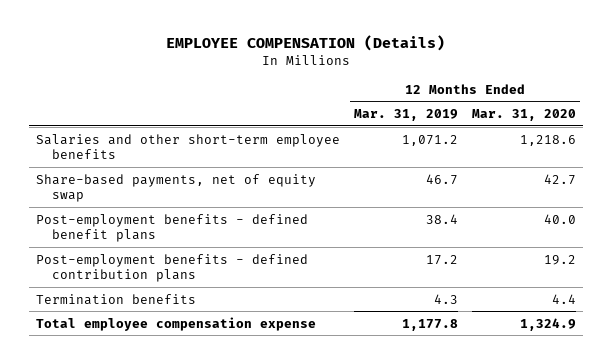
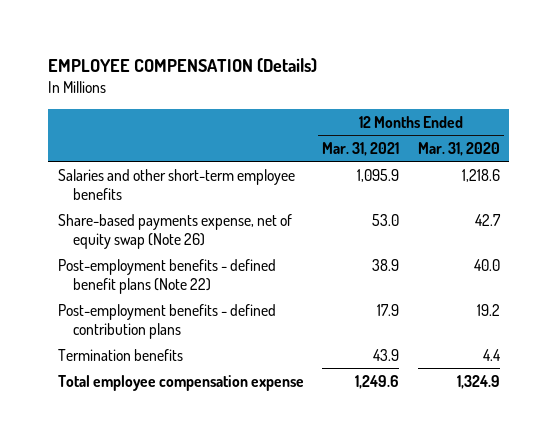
- | 12 Months Ended Mar. 31, 2019 | 12 Months Ended Mar. 31, 2020
+ | 12 Months Ended Mar. 31, 2021 | 12 Months Ended Mar. 31, 2020
- Share-based payments, net of equity swap | 46.7 | 42.7
- Post-employment benefits - defined benefit plans | 38.4 | 40.0
+ Share-based payments expense, net of equity swap (Note 26) | 53.0 | 42.7
+ Post-employment benefits - defined benefit plans (Note 22) | 38.9 | 40.0

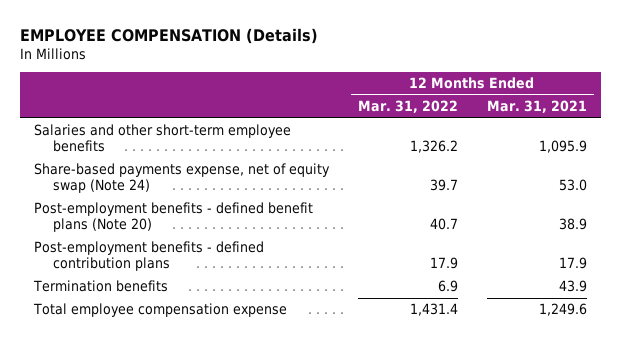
- | 12 Months Ended Mar. 31, 2021 | 12 Months Ended Mar. 31, 2020
+ | 12 Months Ended Mar. 31, 2022 | 12 Months Ended Mar. 31, 2021
- Share-based payments expense, net of equity swap (Note 26) | 53.0 | 42.7
- Post-employment benefits - defined benefit plans (Note 22) | 38.9 | 40.0
+ Share-based payments expense, net of equity swap (Note 24) | 39.7 | 53.0
+ Post-employment benefits - defined benefit plans (Note 20) | 40.7 | 38.9

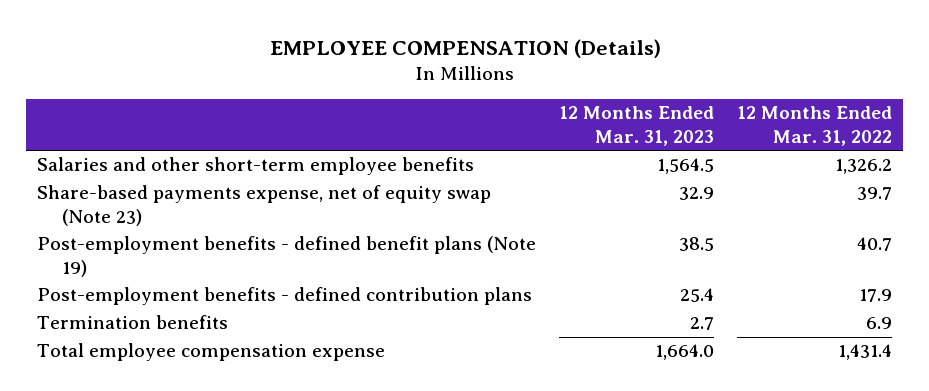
- | 12 Months Ended Mar. 31, 2022 | 12 Months Ended Mar. 31, 2021
+ | 12 Months Ended Mar. 31, 2023 | 12 Months Ended Mar. 31, 2022
- Share-based payments expense, net of equity swap (Note 24) | 39.7 | 53.0
- Post-employment benefits - defined benefit plans (Note 20) | 40.7 | 38.9
+ Share-based payments expense, net of equity swap (Note 23) | 32.9 | 39.7
+ Post-employment benefits - defined benefit plans (Note 19) | 38.5 | 40.7

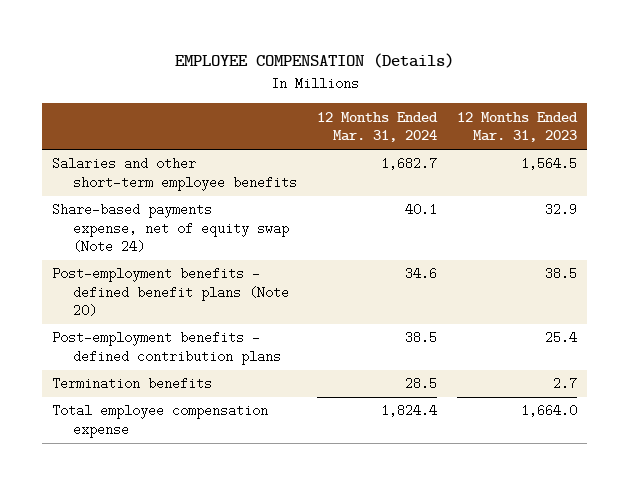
- | 12 Months Ended Mar. 31, 2023 | 12 Months Ended Mar. 31, 2022
+ | 12 Months Ended Mar. 31, 2024 | 12 Months Ended Mar. 31, 2023
- Share-based payments expense, net of equity swap (Note 23) | 32.9 | 39.7
- Post-employment benefits - defined benefit plans (Note 19) | 38.5 | 40.7
+ Share-based payments expense, net of equity swap (Note 24) | 40.1 | 32.9
+ Post-employment benefits - defined benefit plans (Note 20) | 34.6 | 38.5

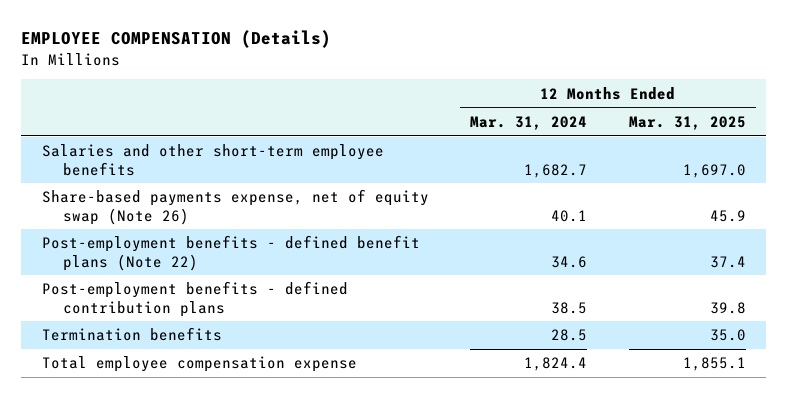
- | 12 Months Ended Mar. 31, 2024 | 12 Months Ended Mar. 31, 2023
+ | 12 Months Ended Mar. 31, 2024 | 12 Months Ended Mar. 31, 2025
- Share-based payments expense, net of equity swap (Note 24) | 40.1 | 32.9
- Post-employment benefits - defined benefit plans (Note 20) | 34.6 | 38.5
+ Share-based payments expense, net of equity swap (Note 26) | 40.1 | 45.9
+ Post-employment benefits - defined benefit plans (Note 22) | 34.6 | 37.4

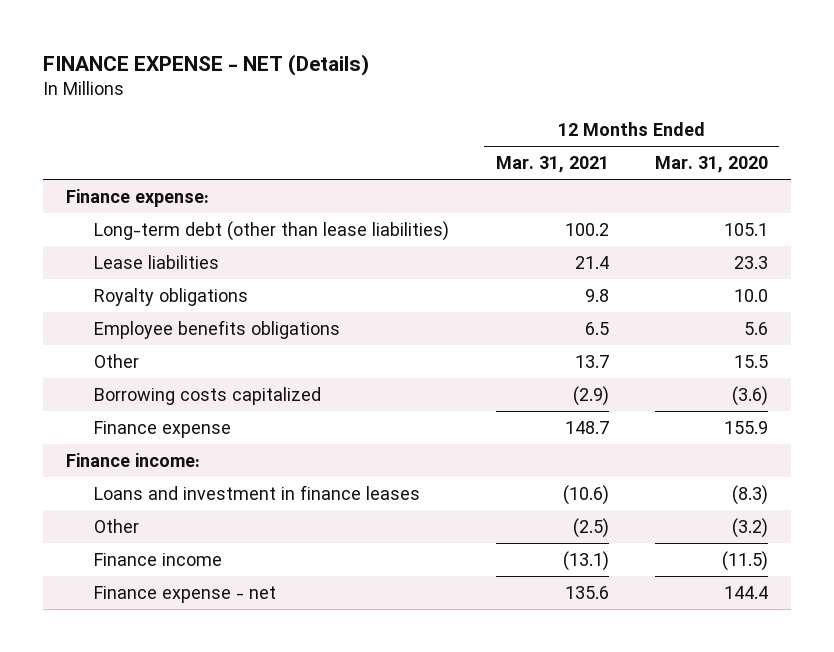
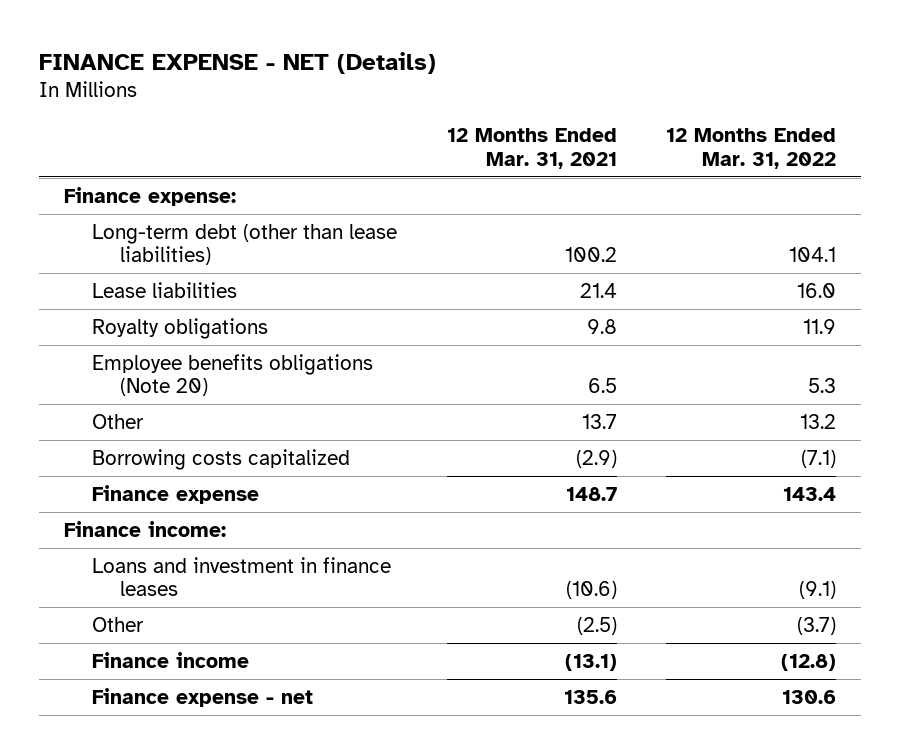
- | 12 Months Ended Mar. 31, 2021 | 12 Months Ended Mar. 31, 2020
+ | 12 Months Ended Mar. 31, 2021 | 12 Months Ended Mar. 31, 2022
- Employee benefits obligations | 6.5 | 5.6
+ Employee benefits obligations (Note 20) | 6.5 | 5.3

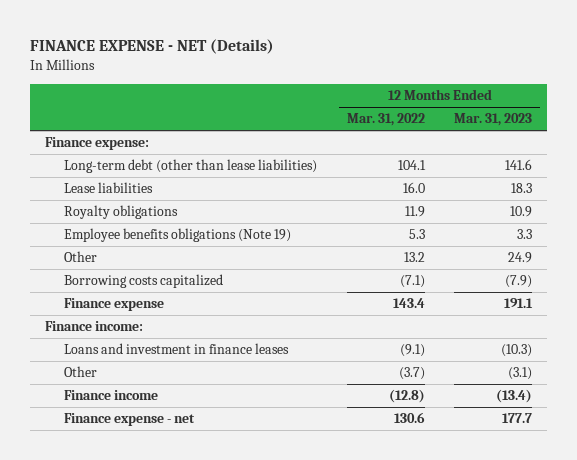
- | 12 Months Ended Mar. 31, 2021 | 12 Months Ended Mar. 31, 2022
+ | 12 Months Ended Mar. 31, 2022 | 12 Months Ended Mar. 31, 2023
- Employee benefits obligations (Note 20) | 6.5 | 5.3
+ Employee benefits obligations (Note 19) | 5.3 | 3.3

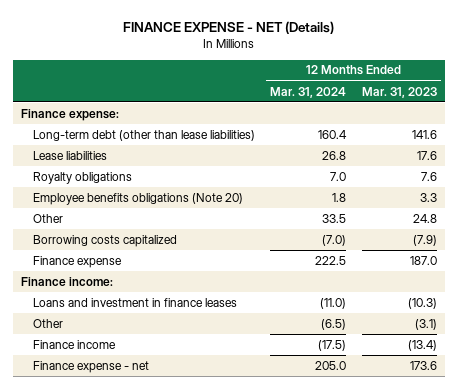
- | 12 Months Ended Mar. 31, 2022 | 12 Months Ended Mar. 31, 2023
+ | 12 Months Ended Mar. 31, 2024 | 12 Months Ended Mar. 31, 2023
- Lease liabilities | 16.0 | 18.3
- Royalty obligations | 11.9 | 10.9
- Employee benefits obligations (Note 19) | 5.3 | 3.3
- Other | 13.2 | 24.9
+ Lease liabilities | 26.8 | 17.6
+ Royalty obligations | 7.0 | 7.6
+ Employee benefits obligations (Note 20) | 1.8 | 3.3
+ Other | 33.5 | 24.8
- Finance expense | 143.4 | 191.1
+ Finance expense | 222.5 | 187.0
- Finance expense - net | 130.6 | 177.7
+ Finance expense - net | 205.0 | 173.6

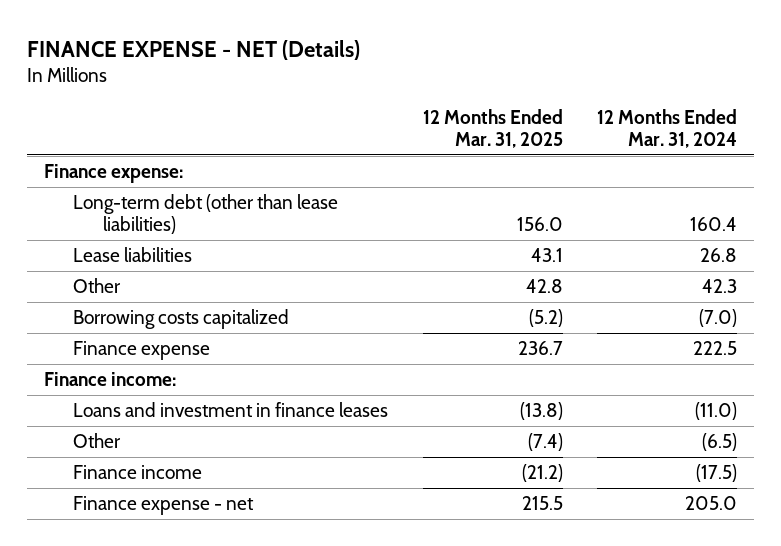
- | 12 Months Ended Mar. 31, 2024 | 12 Months Ended Mar. 31, 2023
+ | 12 Months Ended Mar. 31, 2025 | 12 Months Ended Mar. 31, 2024
- Royalty obligations | 7.0 | 7.6
- Employee benefits obligations (Note 20) | 1.8 | 3.3
- Other | 33.5 | 24.8
+ Other | 42.8 | 42.3

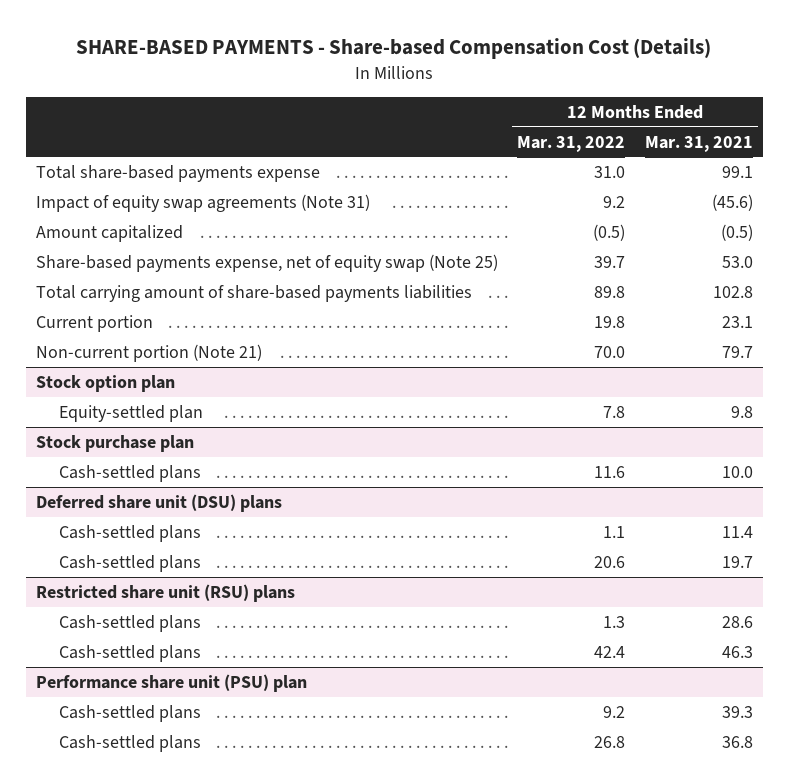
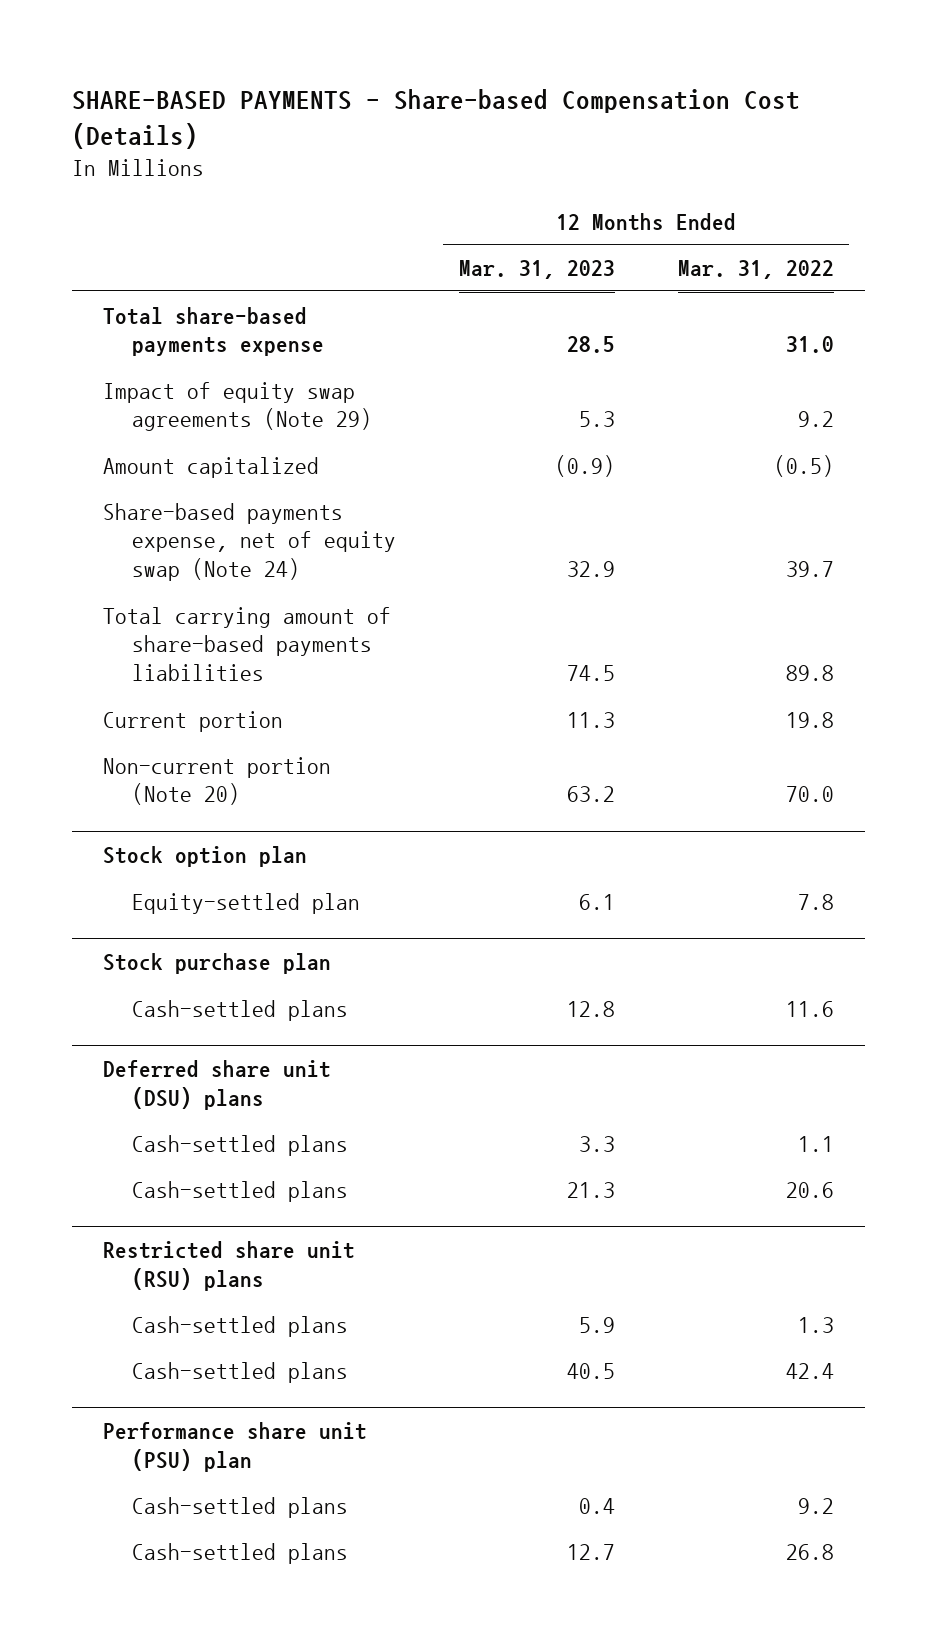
- | 12 Months Ended Mar. 31, 2022 | 12 Months Ended Mar. 31, 2021
+ | 12 Months Ended Mar. 31, 2023 | 12 Months Ended Mar. 31, 2022
- Impact of equity swap agreements (Note 31) | 9.2 | (45.6)
+ Impact of equity swap agreements (Note 29) | 5.3 | 9.2
- Share-based payments expense, net of equity swap (Note 25) | 39.7 | 53.0
+ Share-based payments expense, net of equity swap (Note 24) | 32.9 | 39.7
- Non-current portion (Note 21) | 70.0 | 79.7
+ Non-current portion (Note 20) | 63.2 | 70.0

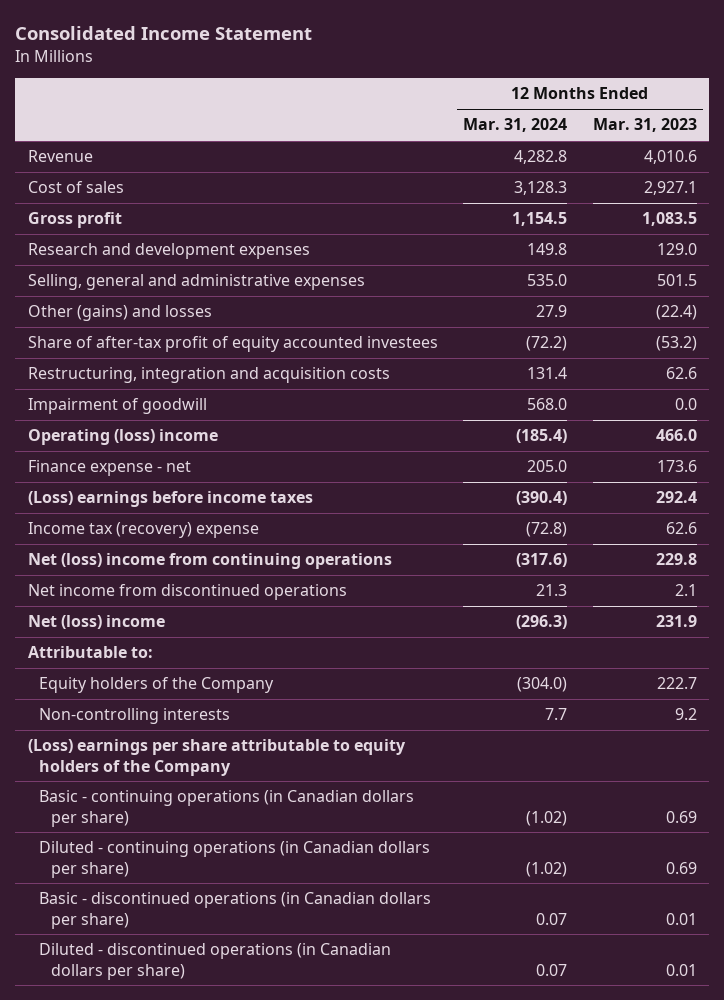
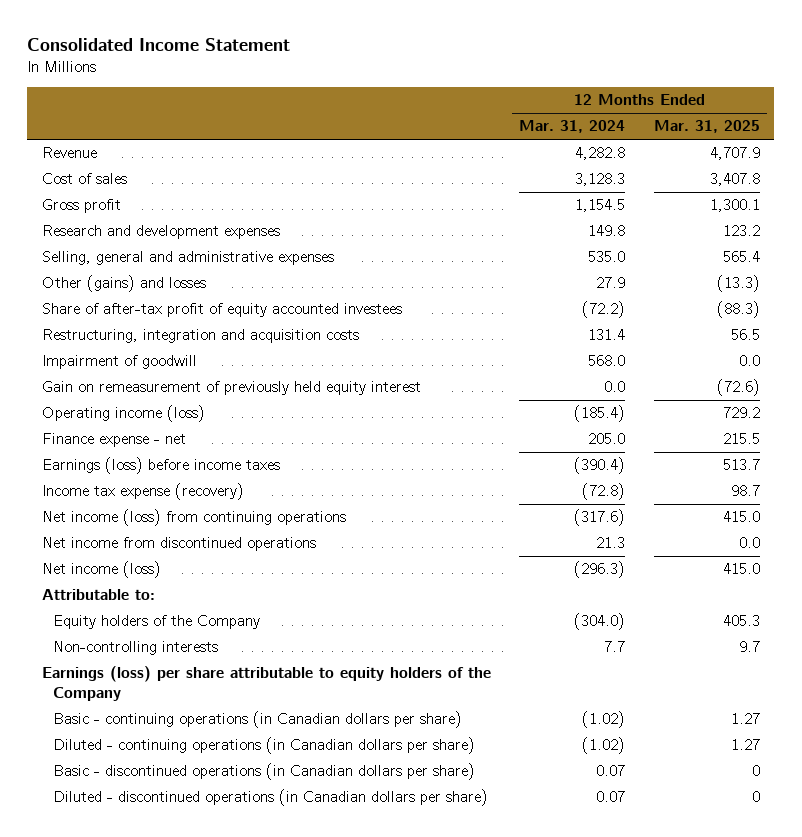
- | 12 Months Ended Mar. 31, 2024 | 12 Months Ended Mar. 31, 2023
+ | 12 Months Ended Mar. 31, 2024 | 12 Months Ended Mar. 31, 2025
- Operating (loss) income | (185.4) | 466.0
+ Gain on remeasurement of previously held equity interest | 0.0 | (72.6)
+ Operating income (loss) | (185.4) | 729.2
- (Loss) earnings before income taxes | (390.4) | 292.4
- Income tax (recovery) expense | (72.8) | 62.6
- Net (loss) income from continuing operations | (317.6) | 229.8
+ Earnings (loss) before income taxes | (390.4) | 513.7
+ Income tax expense (recovery) | (72.8) | 98.7
+ Net income (loss) from continuing operations | (317.6) | 415.0
- Net (loss) income | (296.3) | 231.9
+ Net income (loss) | (296.3) | 415.0
- (Loss) earnings per share attributable to equity holders of the Company
+ Earnings (loss) per share attributable to equity holders of the Company

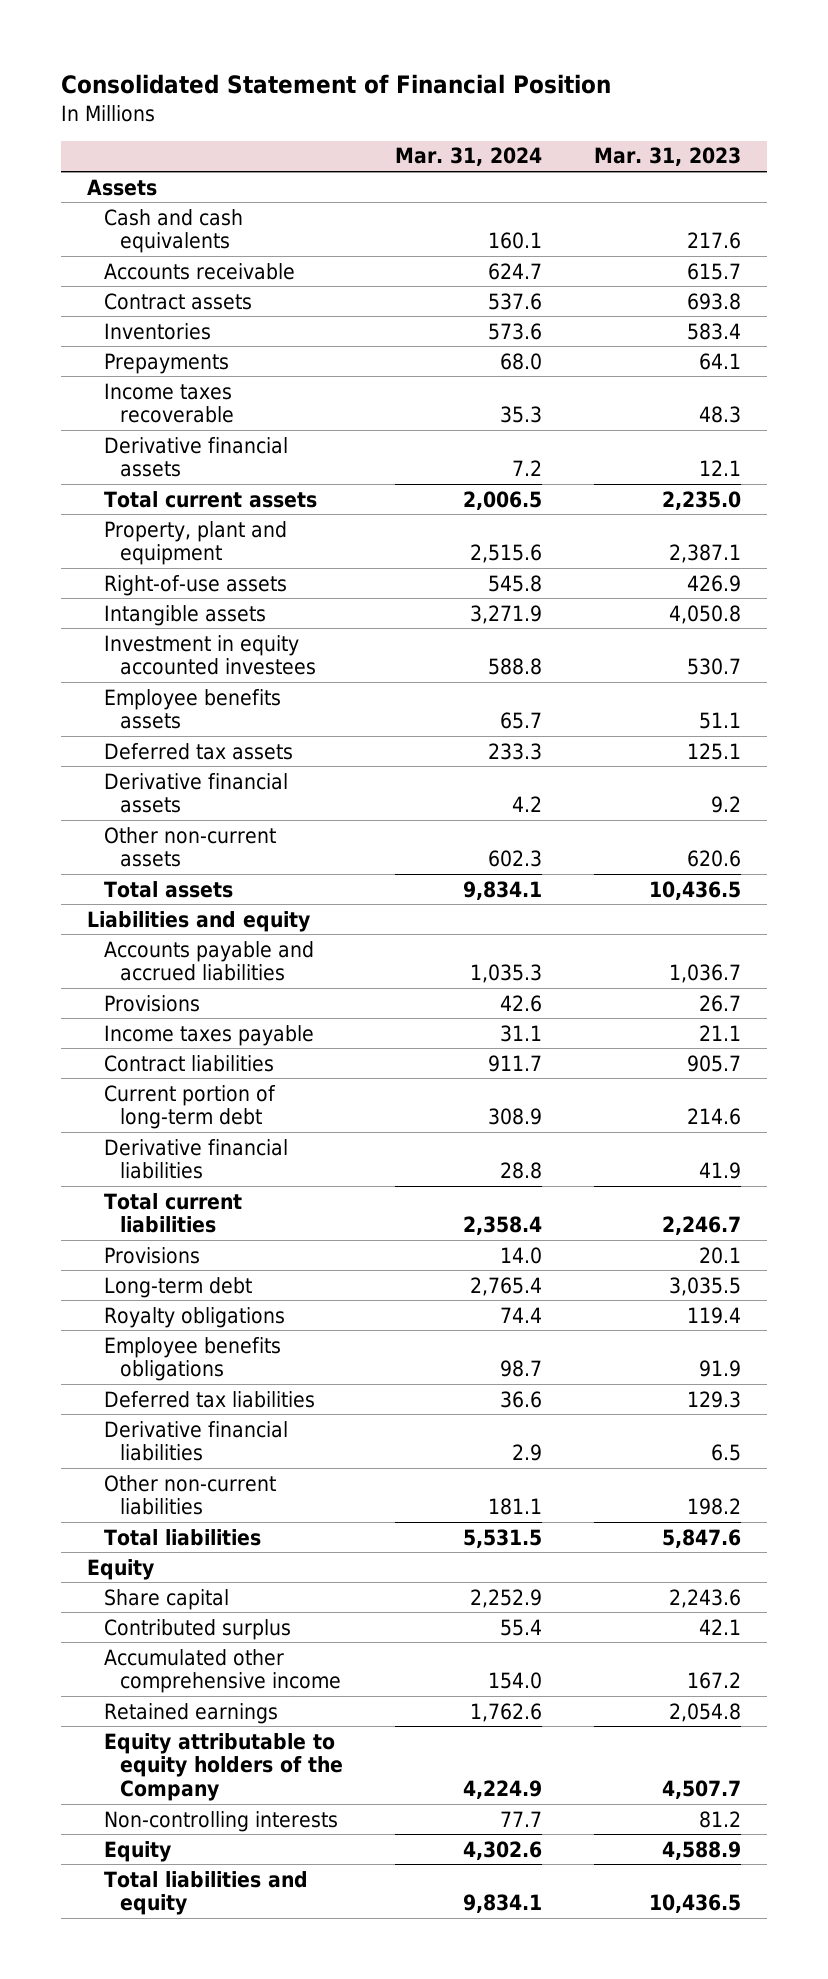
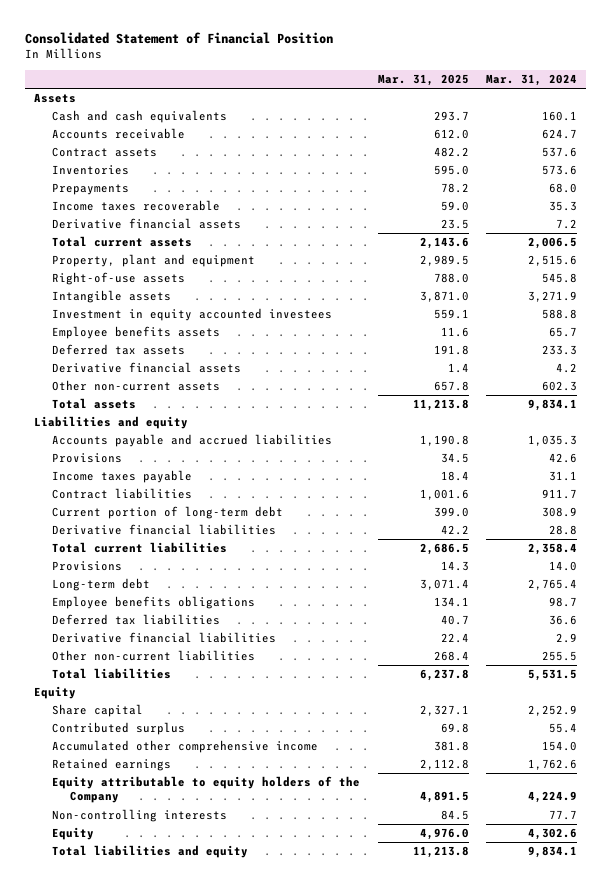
- | Mar. 31, 2024 | Mar. 31, 2023
+ | Mar. 31, 2025 | Mar. 31, 2024
- Royalty obligations | 74.4 | 119.4
- Other non-current liabilities | 181.1 | 198.2
+ Other non-current liabilities | 268.4 | 255.5

